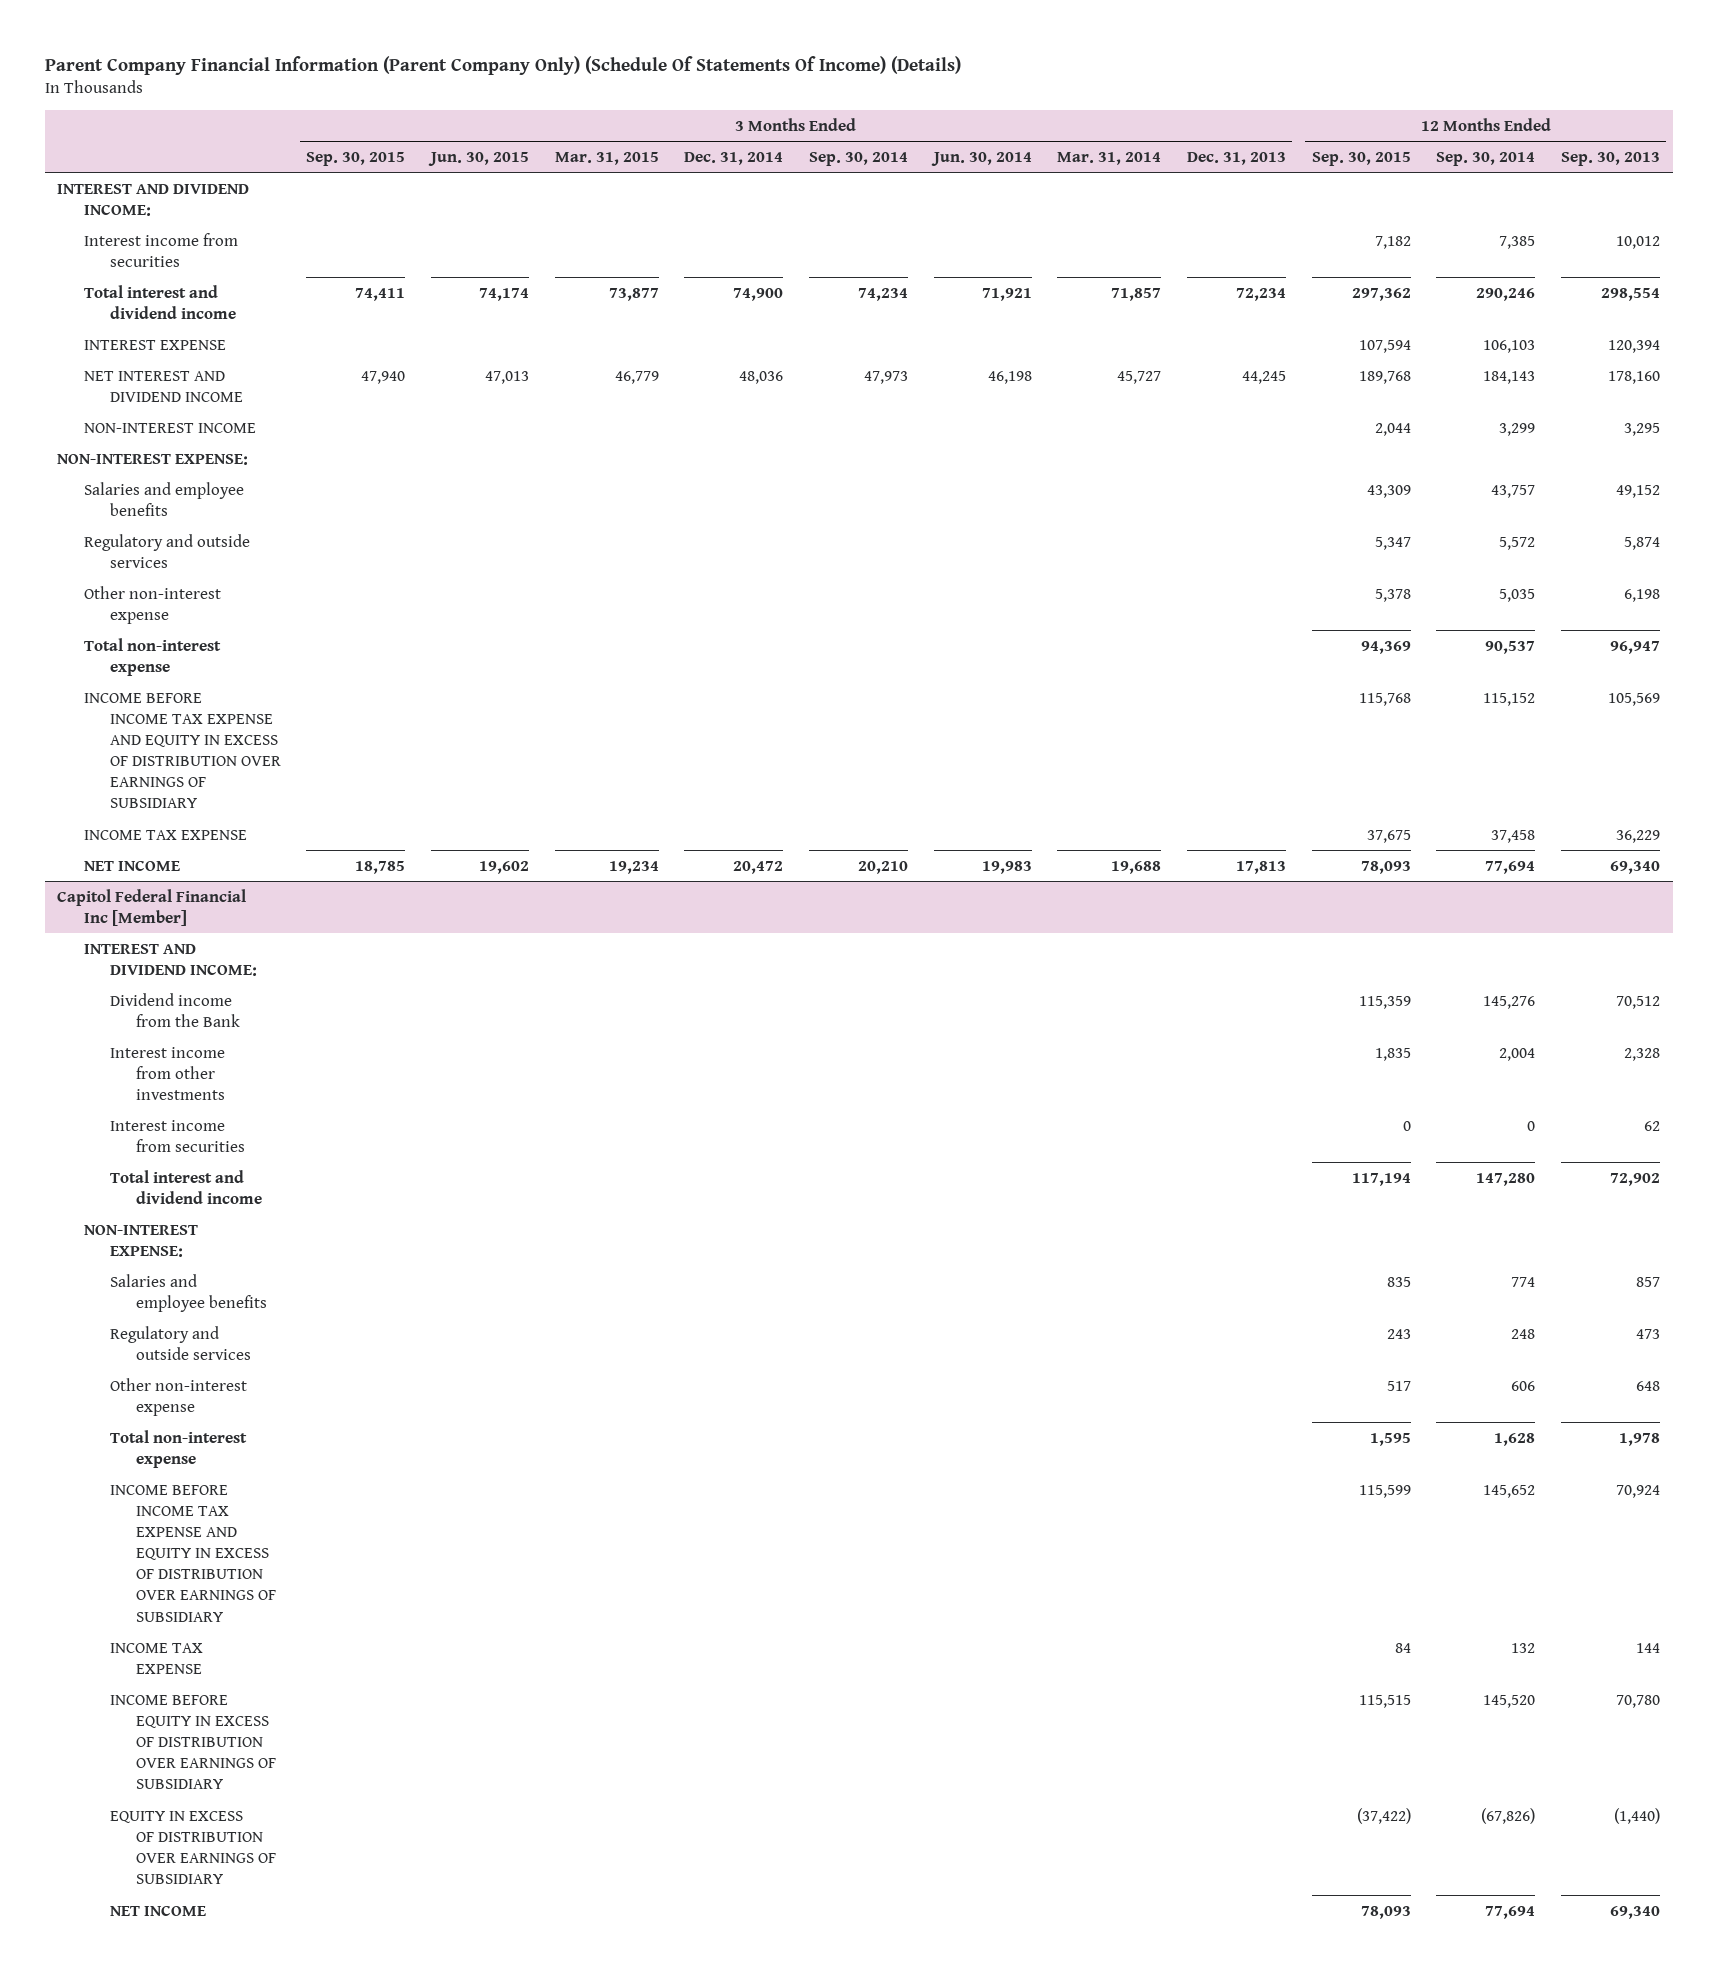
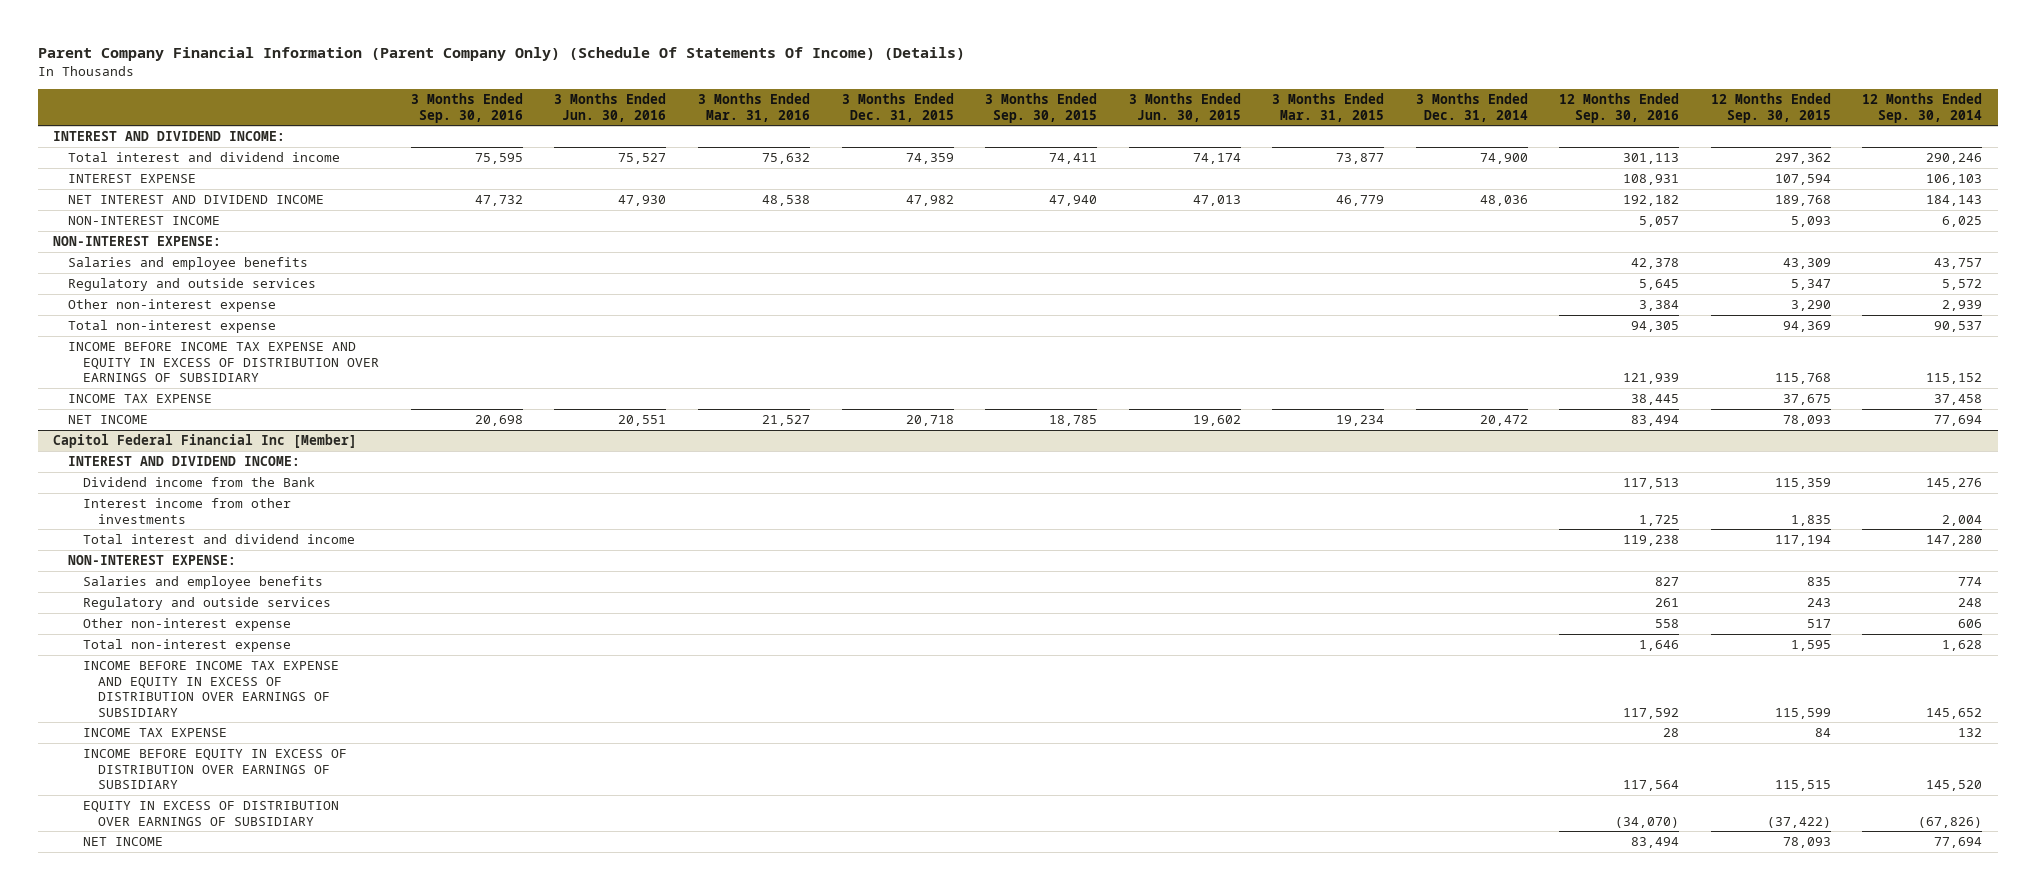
- | 3 Months Ended Sep. 30, 2015 | 3 Months Ended Jun. 30, 2015 | 3 Months Ended Mar. 31, 2015 | 3 Months Ended Dec. 31, 2014 | 3 Months Ended Sep. 30, 2014 | 3 Months Ended Jun. 30, 2014 | 3 Months Ended Mar. 31, 2014 | 3 Months Ended Dec. 31, 2013 | 12 Months Ended Sep. 30, 2015 | 12 Months Ended Sep. 30, 2014 | 12 Months Ended Sep. 30, 2013
+ | 3 Months Ended Sep. 30, 2016 | 3 Months Ended Jun. 30, 2016 | 3 Months Ended Mar. 31, 2016 | 3 Months Ended Dec. 31, 2015 | 3 Months Ended Sep. 30, 2015 | 3 Months Ended Jun. 30, 2015 | 3 Months Ended Mar. 31, 2015 | 3 Months Ended Dec. 31, 2014 | 12 Months Ended Sep. 30, 2016 | 12 Months Ended Sep. 30, 2015 | 12 Months Ended Sep. 30, 2014
- Interest income from securities | | | | | | | | | 7,182 | 7,385 | 10,012
- NON-INTEREST INCOME | | | | | | | | | 2,044 | 3,299 | 3,295
+ NON-INTEREST INCOME | | | | | | | | | 5,057 | 5,093 | 6,025
- Other non-interest expense | | | | | | | | | 5,378 | 5,035 | 6,198
+ Other non-interest expense | | | | | | | | | 3,384 | 3,290 | 2,939
@ Capitol Federal Financial Inc [Member]
- Interest income from securities | | | | | | | | | 0 | 0 | 62

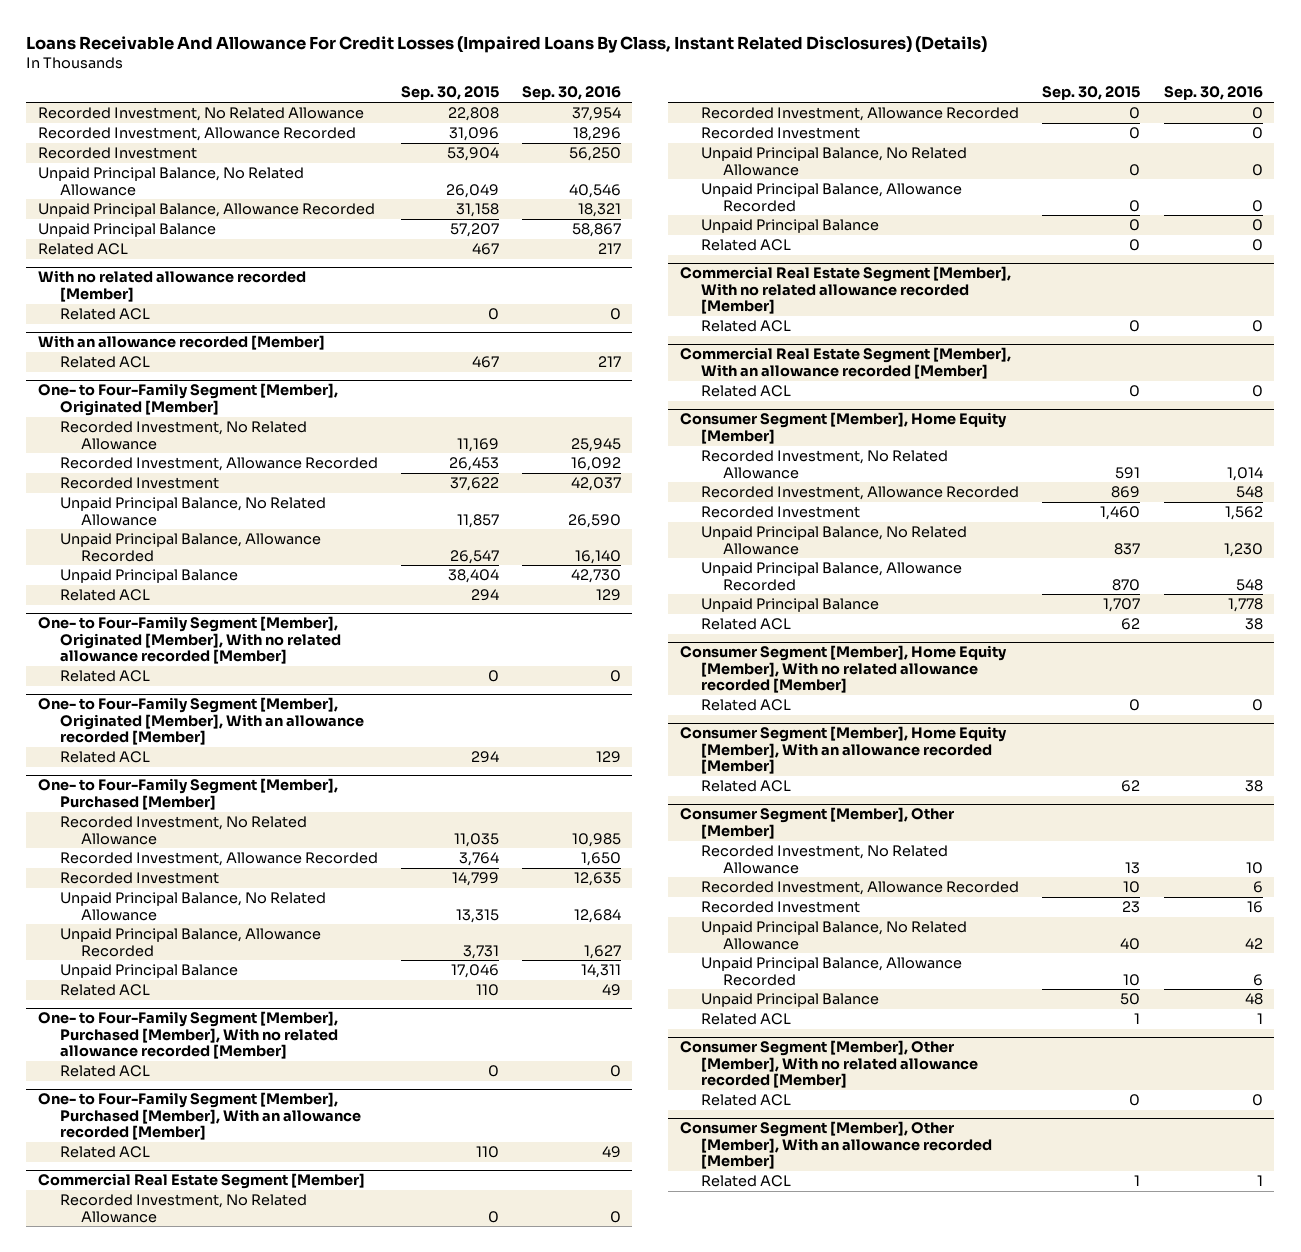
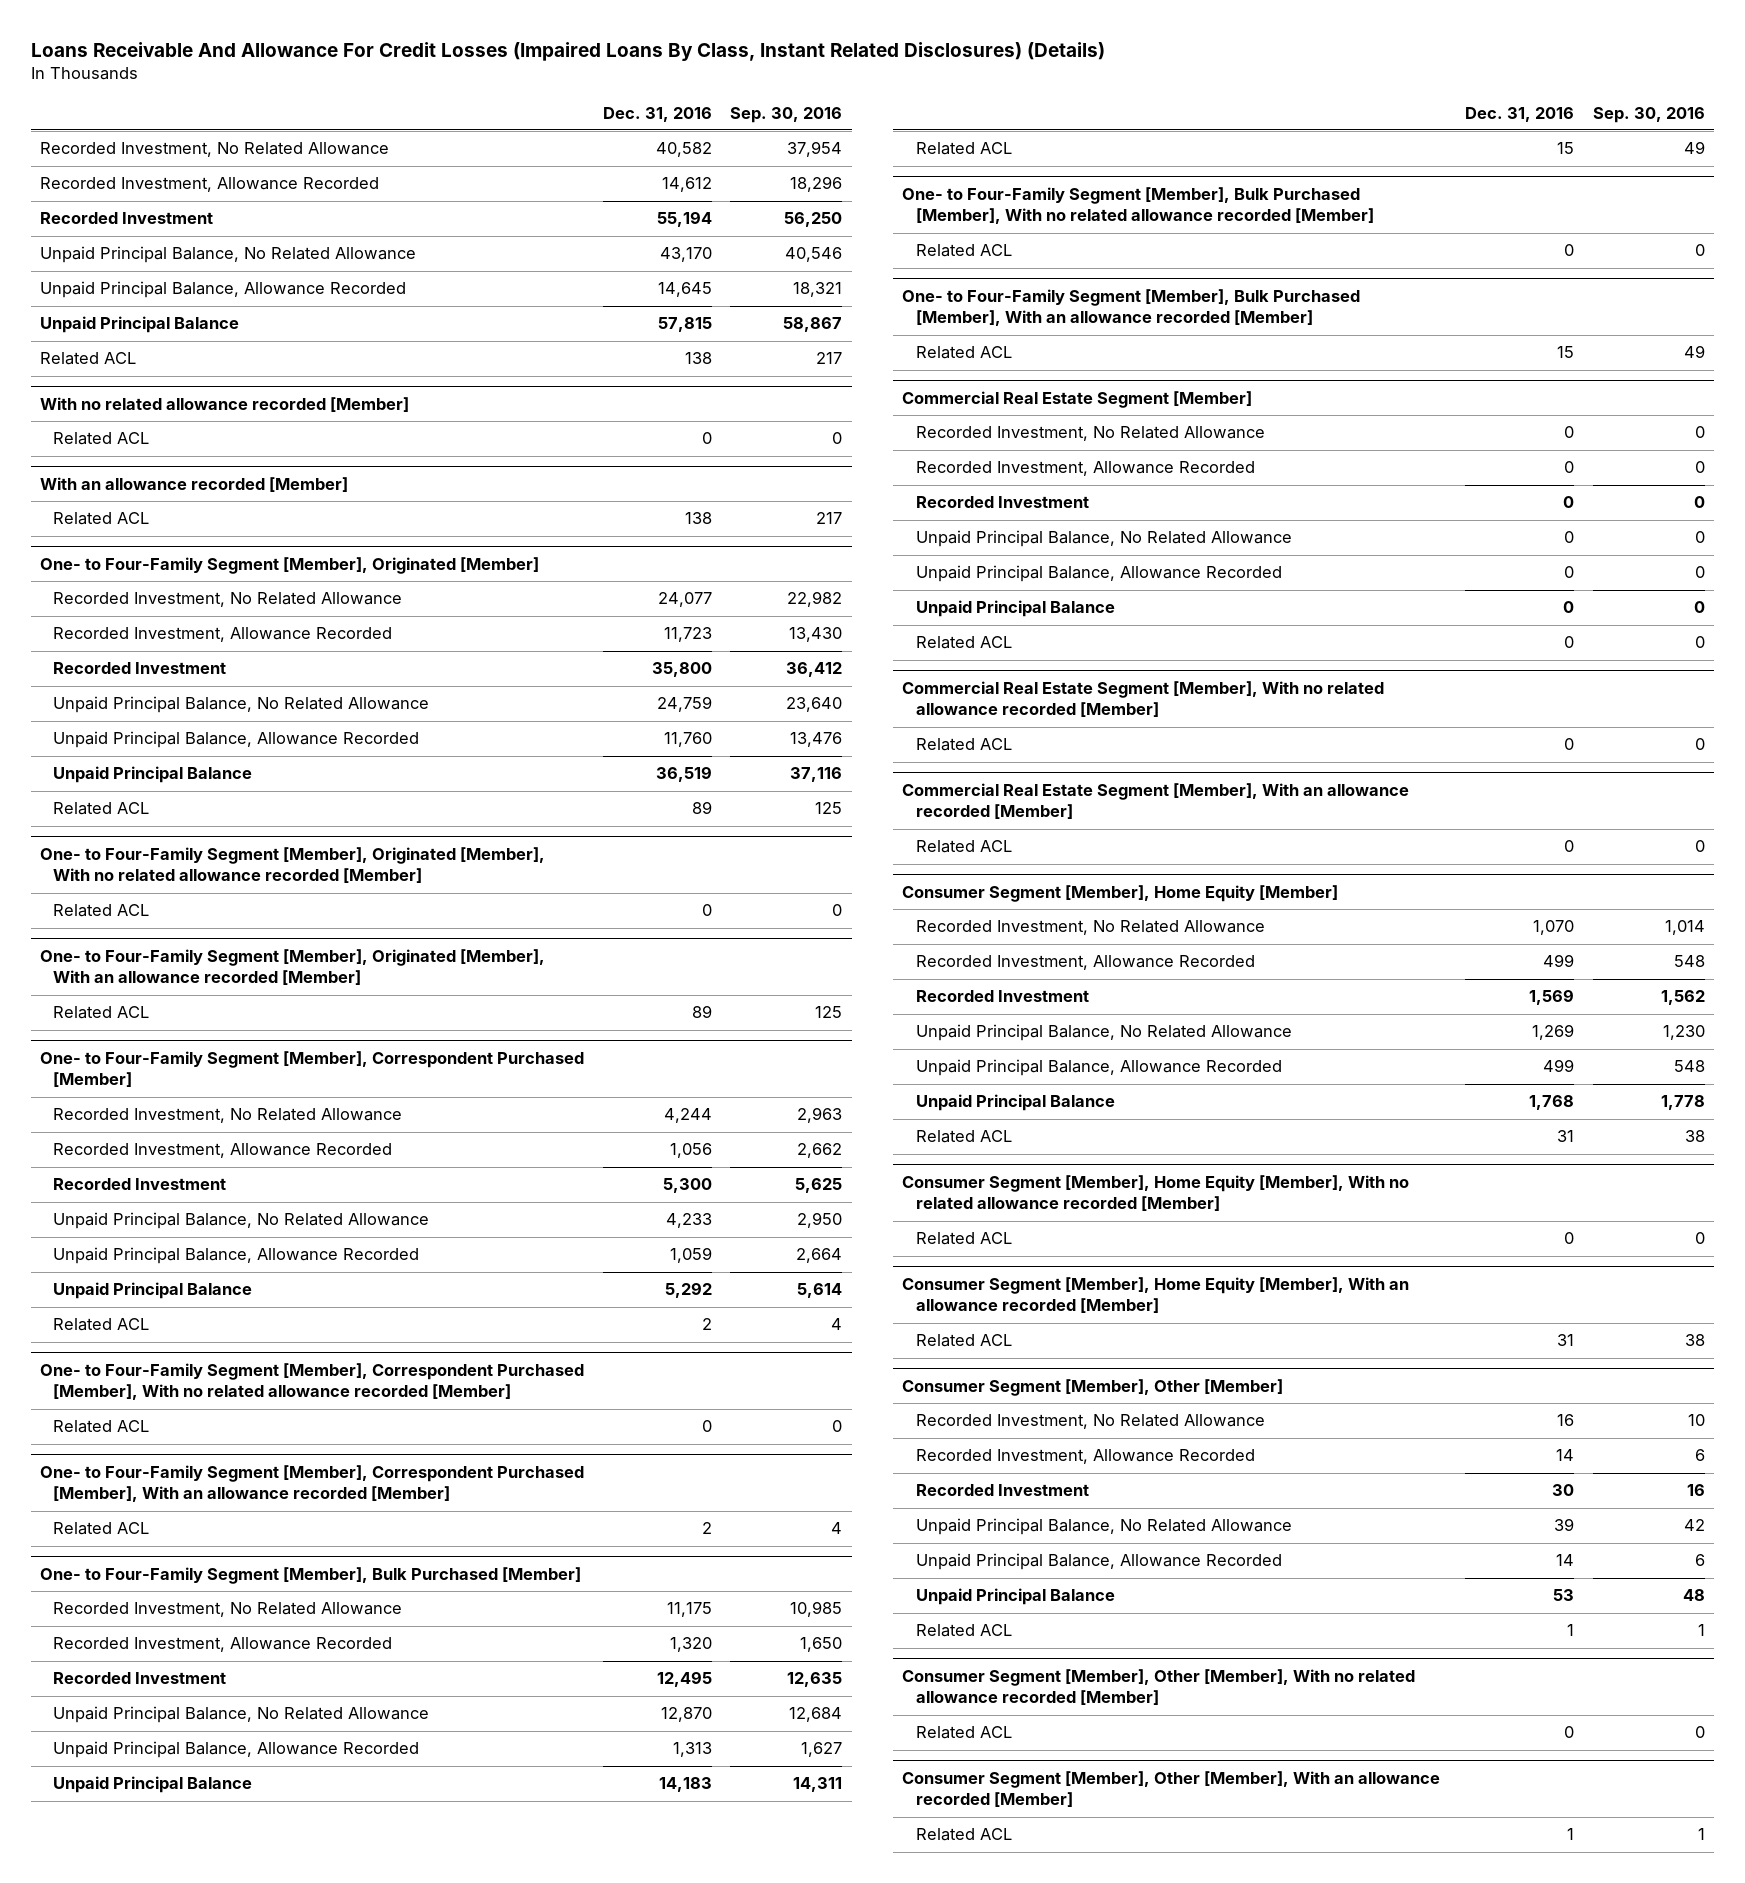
- | Sep. 30, 2015 | Sep. 30, 2016
+ | Dec. 31, 2016 | Sep. 30, 2016
@ One- to Four-Family Segment [Member], Originated [Member]
- Recorded Investment, No Related Allowance | 11,169 | 25,945
- Recorded Investment, Allowance Recorded | 26,453 | 16,092
- Recorded Investment | 37,622 | 42,037
- Unpaid Principal Balance, No Related Allowance | 11,857 | 26,590
- Unpaid Principal Balance, Allowance Recorded | 26,547 | 16,140
- Unpaid Principal Balance | 38,404 | 42,730
- Related ACL | 294 | 129
+ Recorded Investment, No Related Allowance | 24,077 | 22,982
+ Recorded Investment, Allowance Recorded | 11,723 | 13,430
+ Recorded Investment | 35,800 | 36,412
+ Unpaid Principal Balance, No Related Allowance | 24,759 | 23,640
+ Unpaid Principal Balance, Allowance Recorded | 11,760 | 13,476
+ Unpaid Principal Balance | 36,519 | 37,116
+ Related ACL | 89 | 125
@ One- to Four-Family Segment [Member], Originated [Member], With an allowance recorded [Member]
- Related ACL | 294 | 129
- One- to Four-Family Segment [Member], Purchased [Member]
@ One- to Four-Family Segment [Member], Originated [Member], With an allowance recorded [Member]
+ Related ACL | 89 | 125
+ One- to Four-Family Segment [Member], Correspondent Purchased [Member]
+ Recorded Investment, No Related Allowance | 4,244 | 2,963
+ Recorded Investment, Allowance Recorded | 1,056 | 2,662
+ Recorded Investment | 5,300 | 5,625
+ Unpaid Principal Balance, No Related Allowance | 4,233 | 2,950
+ Unpaid Principal Balance, Allowance Recorded | 1,059 | 2,664
+ Unpaid Principal Balance | 5,292 | 5,614
+ Related ACL | 2 | 4
+ One- to Four-Family Segment [Member], Correspondent Purchased [Member], With no related allowance recorded [Member]
+ Related ACL | 0 | 0
+ One- to Four-Family Segment [Member], Correspondent Purchased [Member], With an allowance recorded [Member]
+ Related ACL | 2 | 4
+ One- to Four-Family Segment [Member], Bulk Purchased [Member]
- One- to Four-Family Segment [Member], Purchased [Member], With no related allowance recorded [Member]
+ One- to Four-Family Segment [Member], Bulk Purchased [Member], With no related allowance recorded [Member]
- One- to Four-Family Segment [Member], Purchased [Member], With an allowance recorded [Member]
+ One- to Four-Family Segment [Member], Bulk Purchased [Member], With an allowance recorded [Member]

